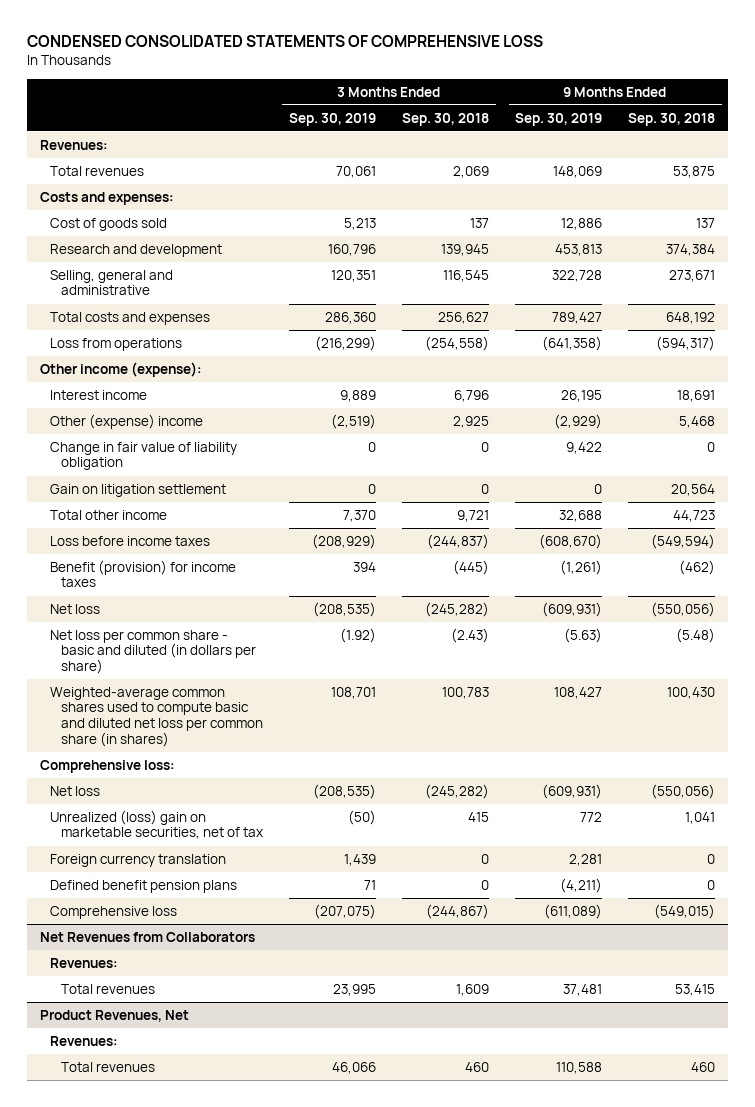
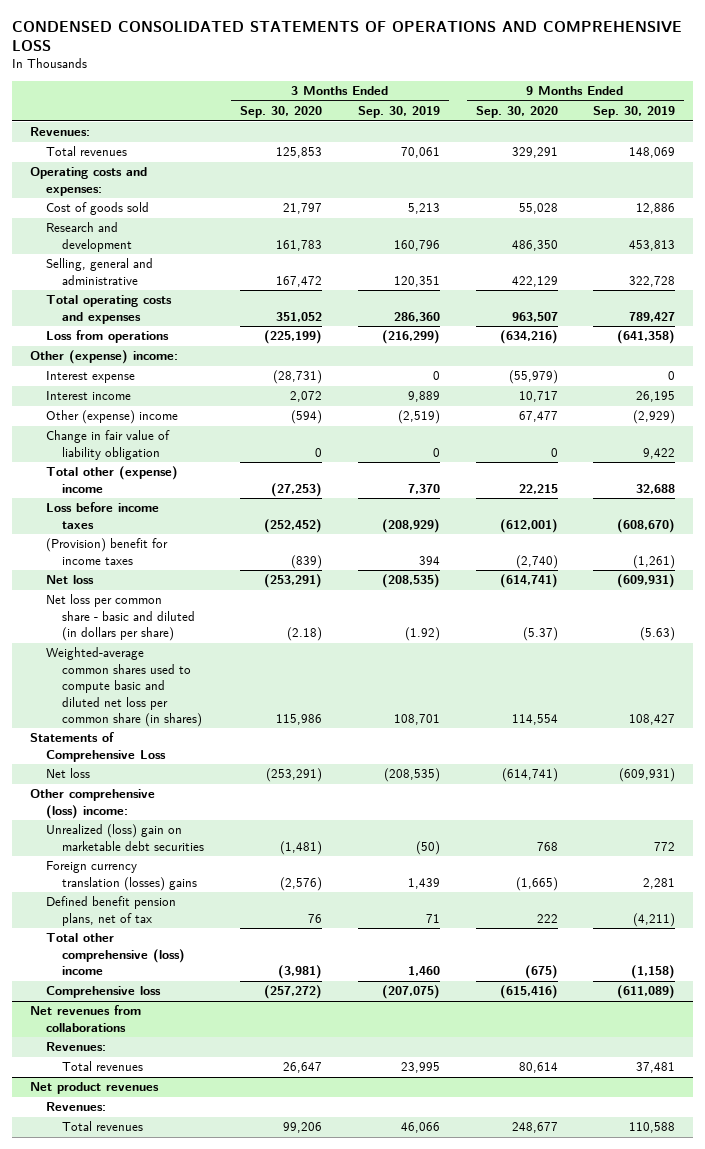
- CONDENSED CONSOLIDATED STATEMENTS OF COMPREHENSIVE LOSS
+ CONDENSED CONSOLIDATED STATEMENTS OF OPERATIONS AND COMPREHENSIVE LOSS
- | 3 Months Ended Sep. 30, 2019 | 3 Months Ended Sep. 30, 2018 | 9 Months Ended Sep. 30, 2019 | 9 Months Ended Sep. 30, 2018
+ | 3 Months Ended Sep. 30, 2020 | 3 Months Ended Sep. 30, 2019 | 9 Months Ended Sep. 30, 2020 | 9 Months Ended Sep. 30, 2019
- Costs and expenses:
+ Operating costs and expenses:
- Total costs and expenses | 286,360 | 256,627 | 789,427 | 648,192
+ Total operating costs and expenses | 351,052 | 286,360 | 963,507 | 789,427
- Other income (expense):
+ Other (expense) income:
+ Interest expense | (28,731) | 0 | (55,979) | 0
- Gain on litigation settlement | 0 | 0 | 0 | 20,564
- Total other income | 7,370 | 9,721 | 32,688 | 44,723
+ Total other (expense) income | (27,253) | 7,370 | 22,215 | 32,688
- Benefit (provision) for income taxes | 394 | (445) | (1,261) | (462)
+ (Provision) benefit for income taxes | (839) | 394 | (2,740) | (1,261)
- Comprehensive loss:
+ Statements of Comprehensive Loss
- Unrealized (loss) gain on marketable securities, net of tax | (50) | 415 | 772 | 1,041
- Foreign currency translation | 1,439 | 0 | 2,281 | 0
- Defined benefit pension plans | 71 | 0 | (4,211) | 0
+ Other comprehensive (loss) income:
+ Unrealized (loss) gain on marketable debt securities | (1,481) | (50) | 768 | 772
+ Foreign currency translation (losses) gains | (2,576) | 1,439 | (1,665) | 2,281
+ Defined benefit pension plans, net of tax | 76 | 71 | 222 | (4,211)
+ Total other comprehensive (loss) income | (3,981) | 1,460 | (675) | (1,158)
- Net Revenues from Collaborators
+ Net revenues from collaborations
- Product Revenues, Net
+ Net product revenues

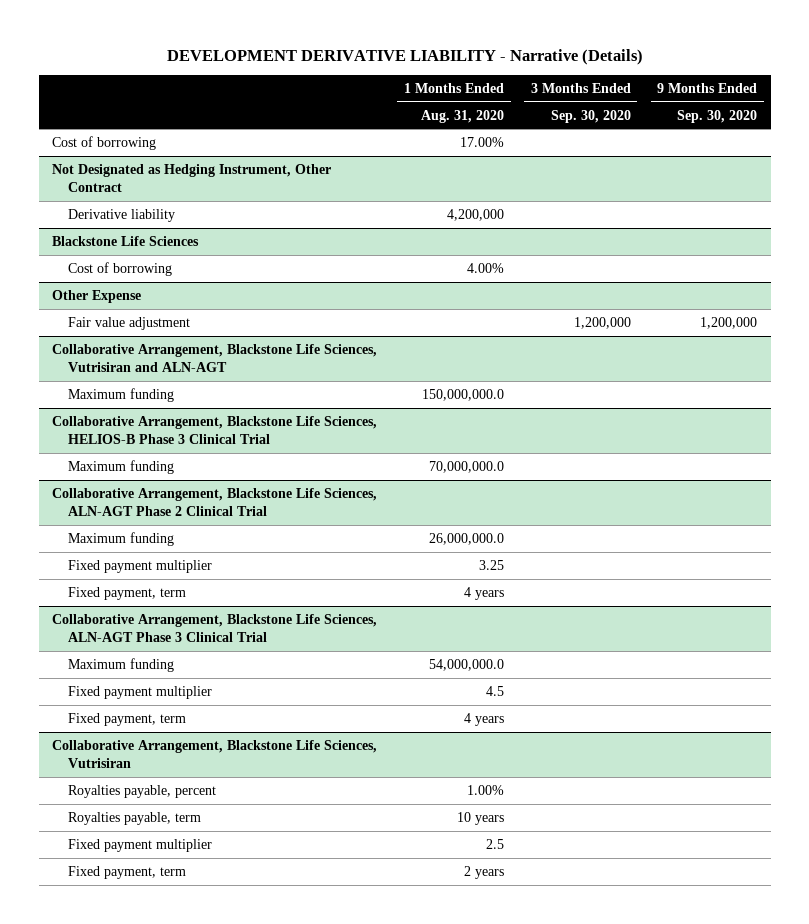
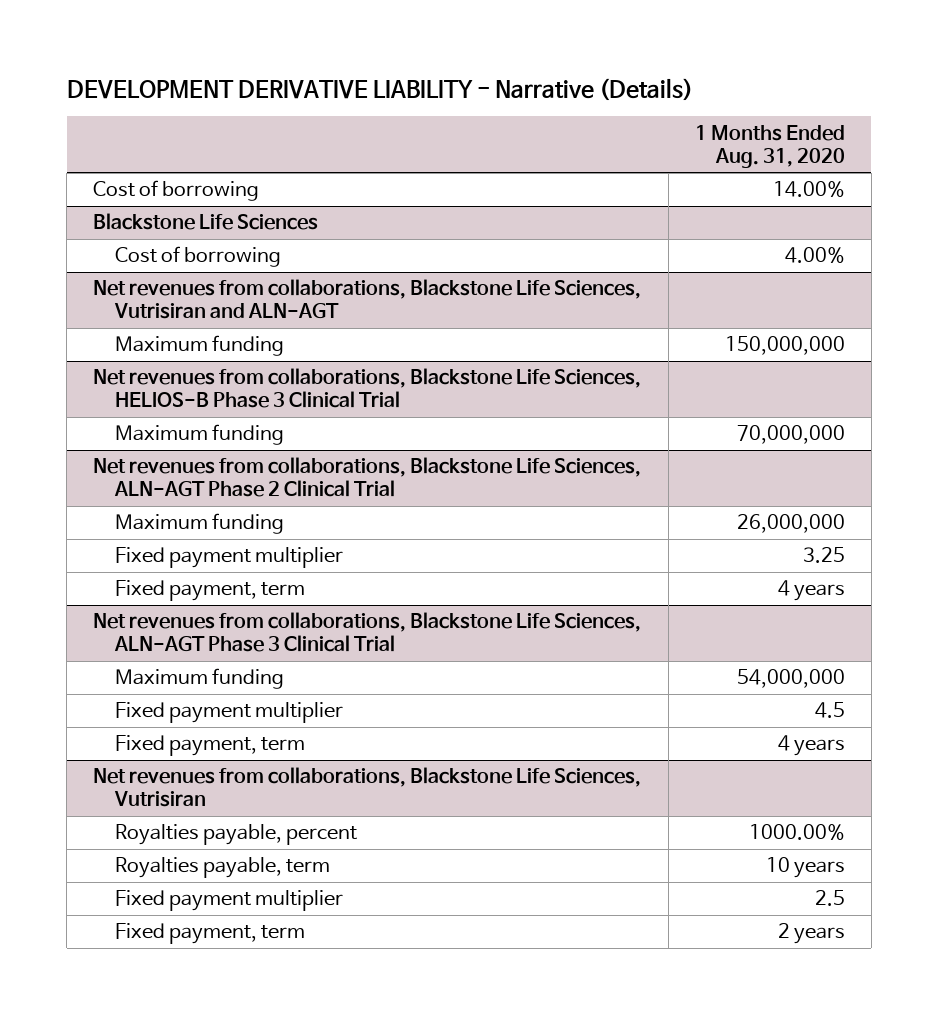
- | 1 Months Ended Aug. 31, 2020 | 3 Months Ended Sep. 30, 2020 | 9 Months Ended Sep. 30, 2020
+ | 1 Months Ended Aug. 31, 2020
- Cost of borrowing | 17.00% | |
- Not Designated as Hedging Instrument, Other Contract
- Derivative liability | 4,200,000 | |
+ Cost of borrowing | 14.00%
- Other Expense
- Fair value adjustment | | 1,200,000 | 1,200,000
- Collaborative Arrangement, Blackstone Life Sciences, Vutrisiran and ALN-AGT
- Maximum funding | 150,000,000.0 | |
- Collaborative Arrangement, Blackstone Life Sciences, HELIOS-B Phase 3 Clinical Trial
- Maximum funding | 70,000,000.0 | |
- Collaborative Arrangement, Blackstone Life Sciences, ALN-AGT Phase 2 Clinical Trial
- Maximum funding | 26,000,000.0 | |
+ Net revenues from collaborations, Blackstone Life Sciences, Vutrisiran and ALN-AGT
+ Maximum funding | 150,000,000
+ Net revenues from collaborations, Blackstone Life Sciences, HELIOS-B Phase 3 Clinical Trial
+ Maximum funding | 70,000,000
+ Net revenues from collaborations, Blackstone Life Sciences, ALN-AGT Phase 2 Clinical Trial
+ Maximum funding | 26,000,000
- Collaborative Arrangement, Blackstone Life Sciences, ALN-AGT Phase 3 Clinical Trial
- Maximum funding | 54,000,000.0 | |
+ Net revenues from collaborations, Blackstone Life Sciences, ALN-AGT Phase 3 Clinical Trial
+ Maximum funding | 54,000,000
- Collaborative Arrangement, Blackstone Life Sciences, Vutrisiran
- Royalties payable, percent | 1.00% | |
+ Net revenues from collaborations, Blackstone Life Sciences, Vutrisiran
+ Royalties payable, percent | 1000.00%

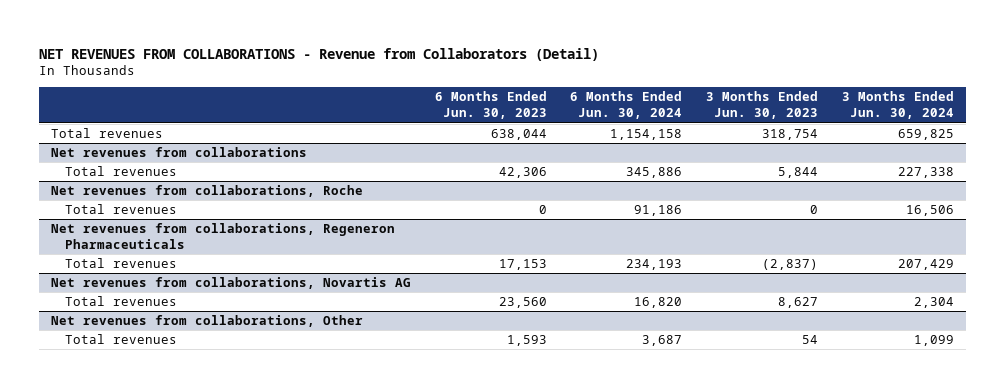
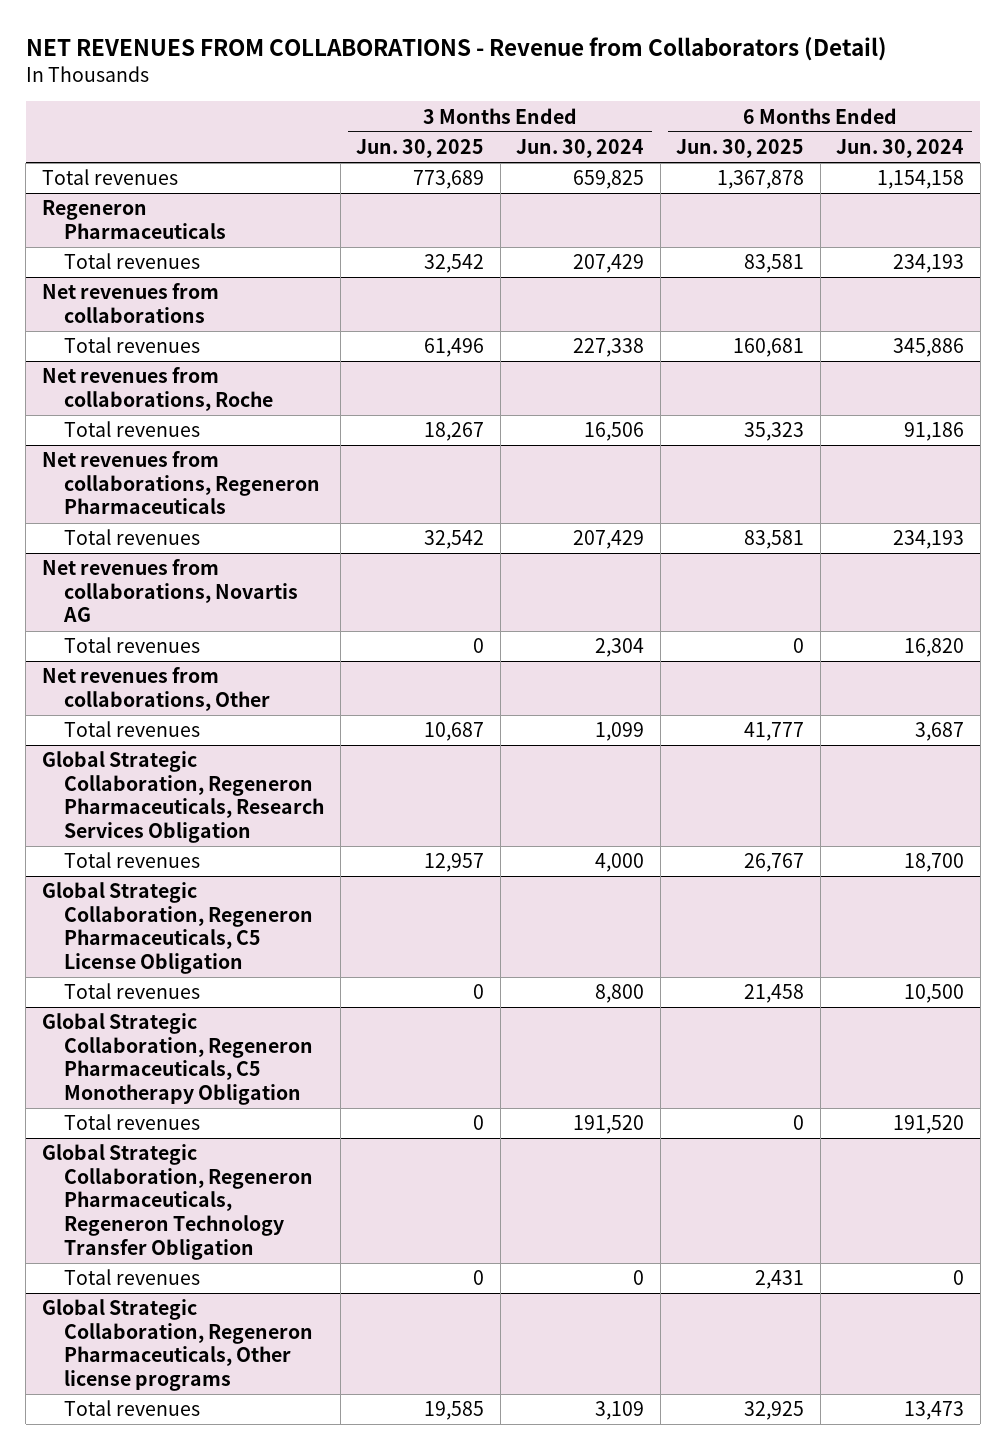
- | 6 Months Ended Jun. 30, 2023 | 6 Months Ended Jun. 30, 2024 | 3 Months Ended Jun. 30, 2023 | 3 Months Ended Jun. 30, 2024
+ | 3 Months Ended Jun. 30, 2025 | 3 Months Ended Jun. 30, 2024 | 6 Months Ended Jun. 30, 2025 | 6 Months Ended Jun. 30, 2024
+ Regeneron Pharmaceuticals
+ Total revenues | 32,542 | 207,429 | 83,581 | 234,193
+ Global Strategic Collaboration, Regeneron Pharmaceuticals, Research Services Obligation
+ Total revenues | 12,957 | 4,000 | 26,767 | 18,700
+ Global Strategic Collaboration, Regeneron Pharmaceuticals, C5 License Obligation
+ Total revenues | 0 | 8,800 | 21,458 | 10,500
+ Global Strategic Collaboration, Regeneron Pharmaceuticals, C5 Monotherapy Obligation
+ Total revenues | 0 | 191,520 | 0 | 191,520
+ Global Strategic Collaboration, Regeneron Pharmaceuticals, Regeneron Technology Transfer Obligation
+ Total revenues | 0 | 0 | 2,431 | 0
+ Global Strategic Collaboration, Regeneron Pharmaceuticals, Other license programs
+ Total revenues | 19,585 | 3,109 | 32,925 | 13,473

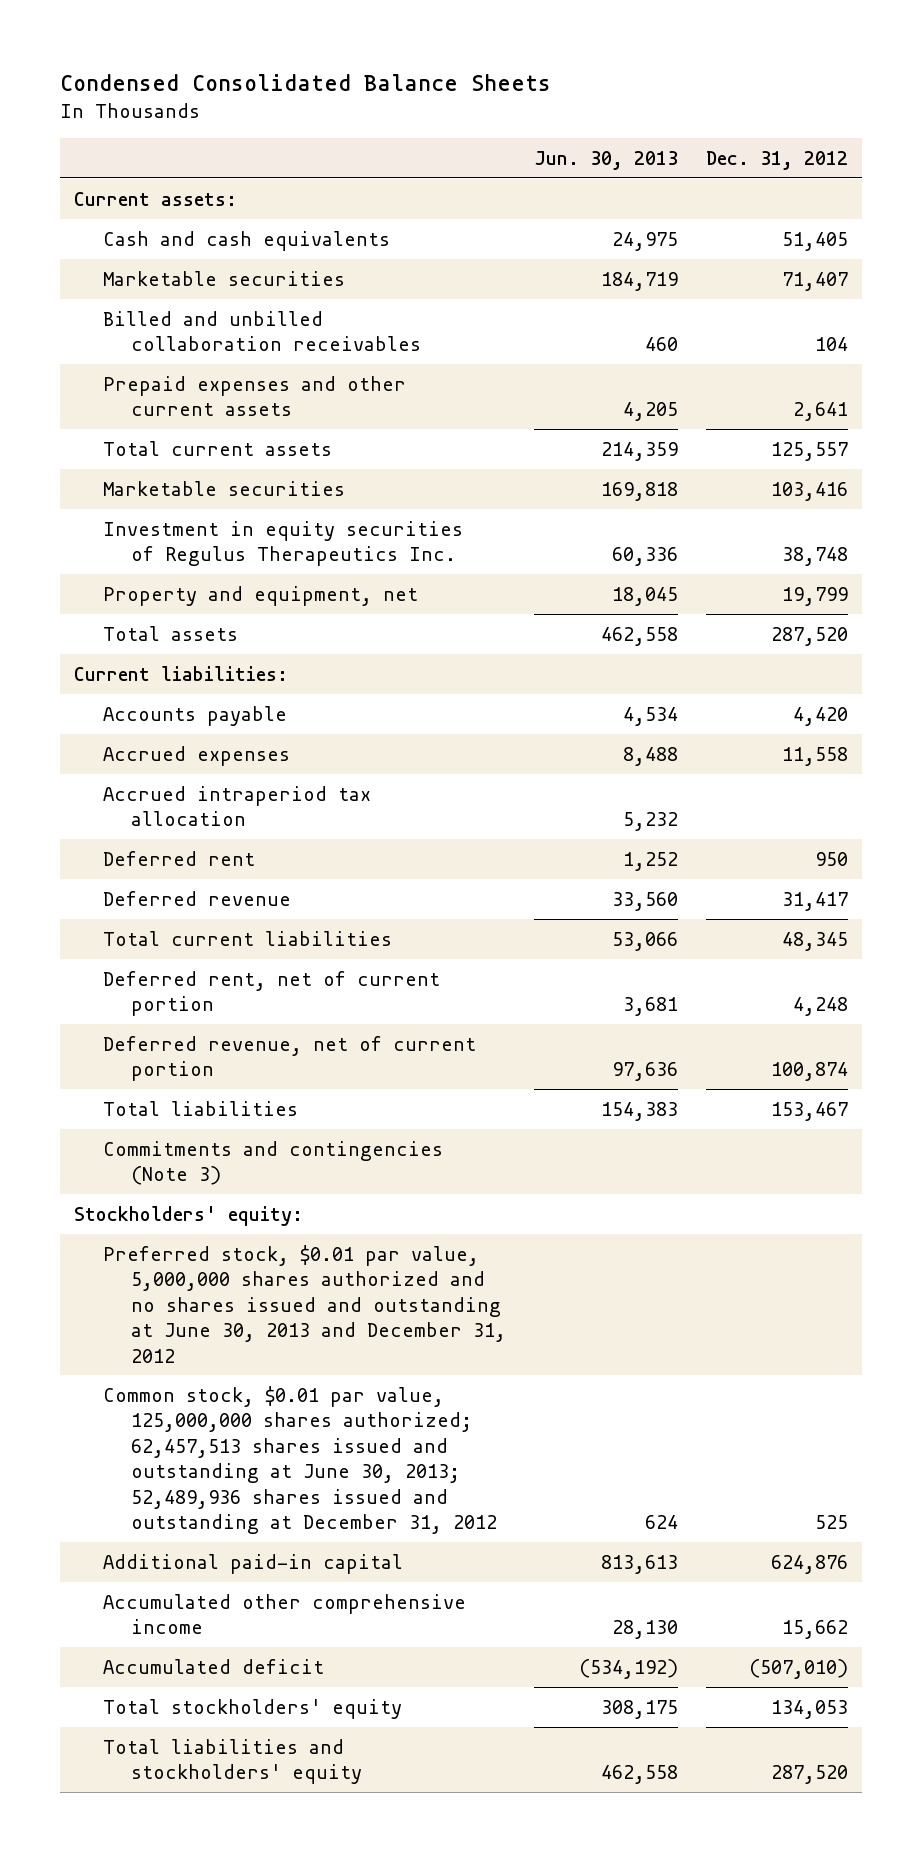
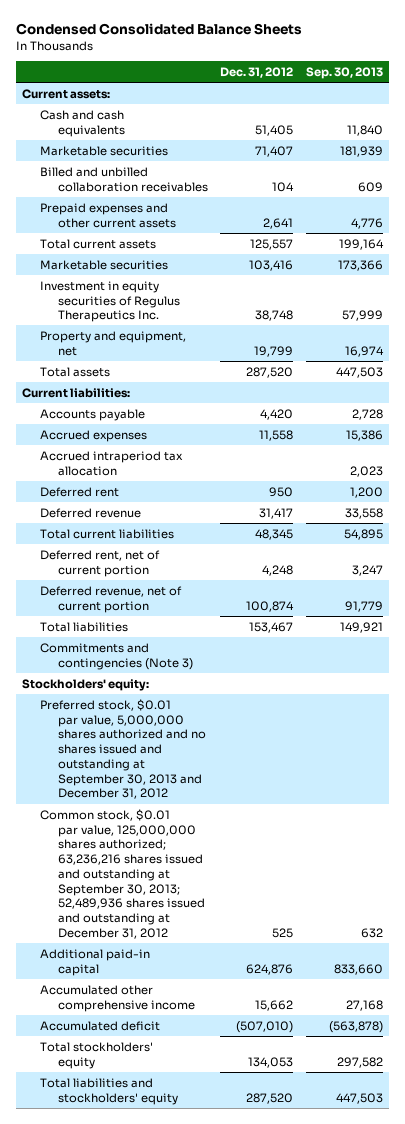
- | Jun. 30, 2013 | Dec. 31, 2012
+ | Dec. 31, 2012 | Sep. 30, 2013
- Preferred stock, $0.01 par value, 5,000,000 shares authorized and no shares issued and outstanding at June 30, 2013 and December 31, 2012
- Common stock, $0.01 par value, 125,000,000 shares authorized; 62,457,513 shares issued and outstanding at June 30, 2013; 52,489,936 shares issued and outstanding at December 31, 2012 | 624 | 525
+ Preferred stock, $0.01 par value, 5,000,000 shares authorized and no shares issued and outstanding at September 30, 2013 and December 31, 2012
+ Common stock, $0.01 par value, 125,000,000 shares authorized; 63,236,216 shares issued and outstanding at September 30, 2013; 52,489,936 shares issued and outstanding at December 31, 2012 | 525 | 632

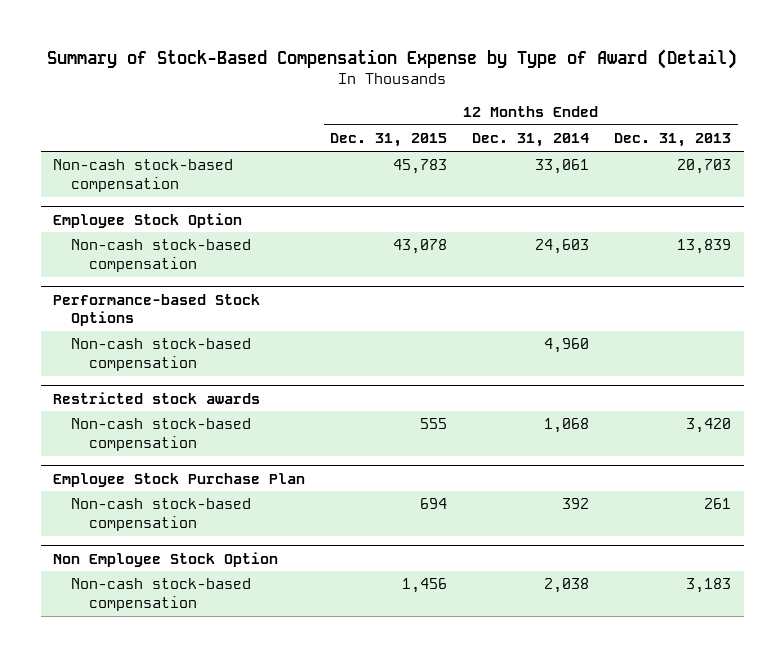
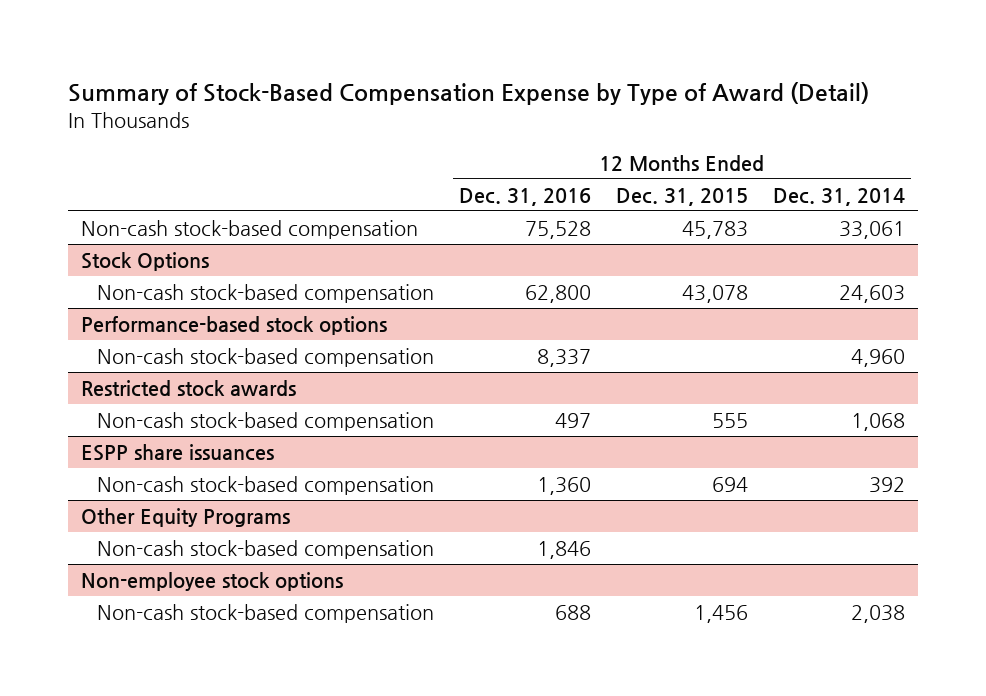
- | 12 Months Ended Dec. 31, 2015 | 12 Months Ended Dec. 31, 2014 | 12 Months Ended Dec. 31, 2013
+ | 12 Months Ended Dec. 31, 2016 | 12 Months Ended Dec. 31, 2015 | 12 Months Ended Dec. 31, 2014
- Employee Stock Option
+ Stock Options
- Performance-based Stock Options
+ Performance-based stock options
- Employee Stock Purchase Plan
+ ESPP share issuances
- Non Employee Stock Option
+ Other Equity Programs
+ Non-cash stock-based compensation | 1,846 | |
+ Non-employee stock options

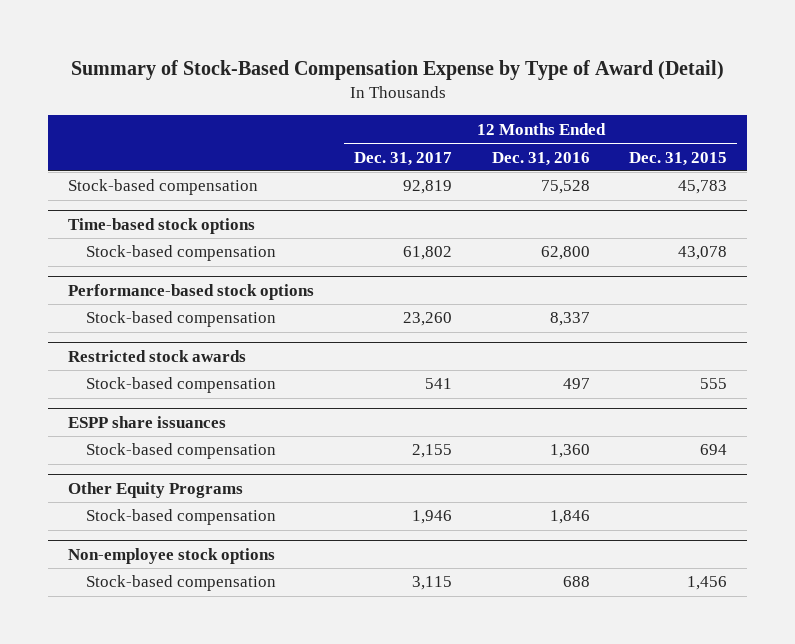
- | 12 Months Ended Dec. 31, 2016 | 12 Months Ended Dec. 31, 2015 | 12 Months Ended Dec. 31, 2014
+ | 12 Months Ended Dec. 31, 2017 | 12 Months Ended Dec. 31, 2016 | 12 Months Ended Dec. 31, 2015
- Non-cash stock-based compensation | 75,528 | 45,783 | 33,061
- Stock Options
- Non-cash stock-based compensation | 62,800 | 43,078 | 24,603
+ Stock-based compensation | 92,819 | 75,528 | 45,783
+ Time-based stock options
+ Stock-based compensation | 61,802 | 62,800 | 43,078
@ Performance-based stock options
- Non-cash stock-based compensation | 8,337 | | 4,960
+ Stock-based compensation | 23,260 | 8,337 |
@ Restricted stock awards
- Non-cash stock-based compensation | 497 | 555 | 1,068
+ Stock-based compensation | 541 | 497 | 555
@ ESPP share issuances
- Non-cash stock-based compensation | 1,360 | 694 | 392
+ Stock-based compensation | 2,155 | 1,360 | 694
@ Other Equity Programs
- Non-cash stock-based compensation | 1,846 | |
+ Stock-based compensation | 1,946 | 1,846 |
@ Non-employee stock options
- Non-cash stock-based compensation | 688 | 1,456 | 2,038
+ Stock-based compensation | 3,115 | 688 | 1,456

